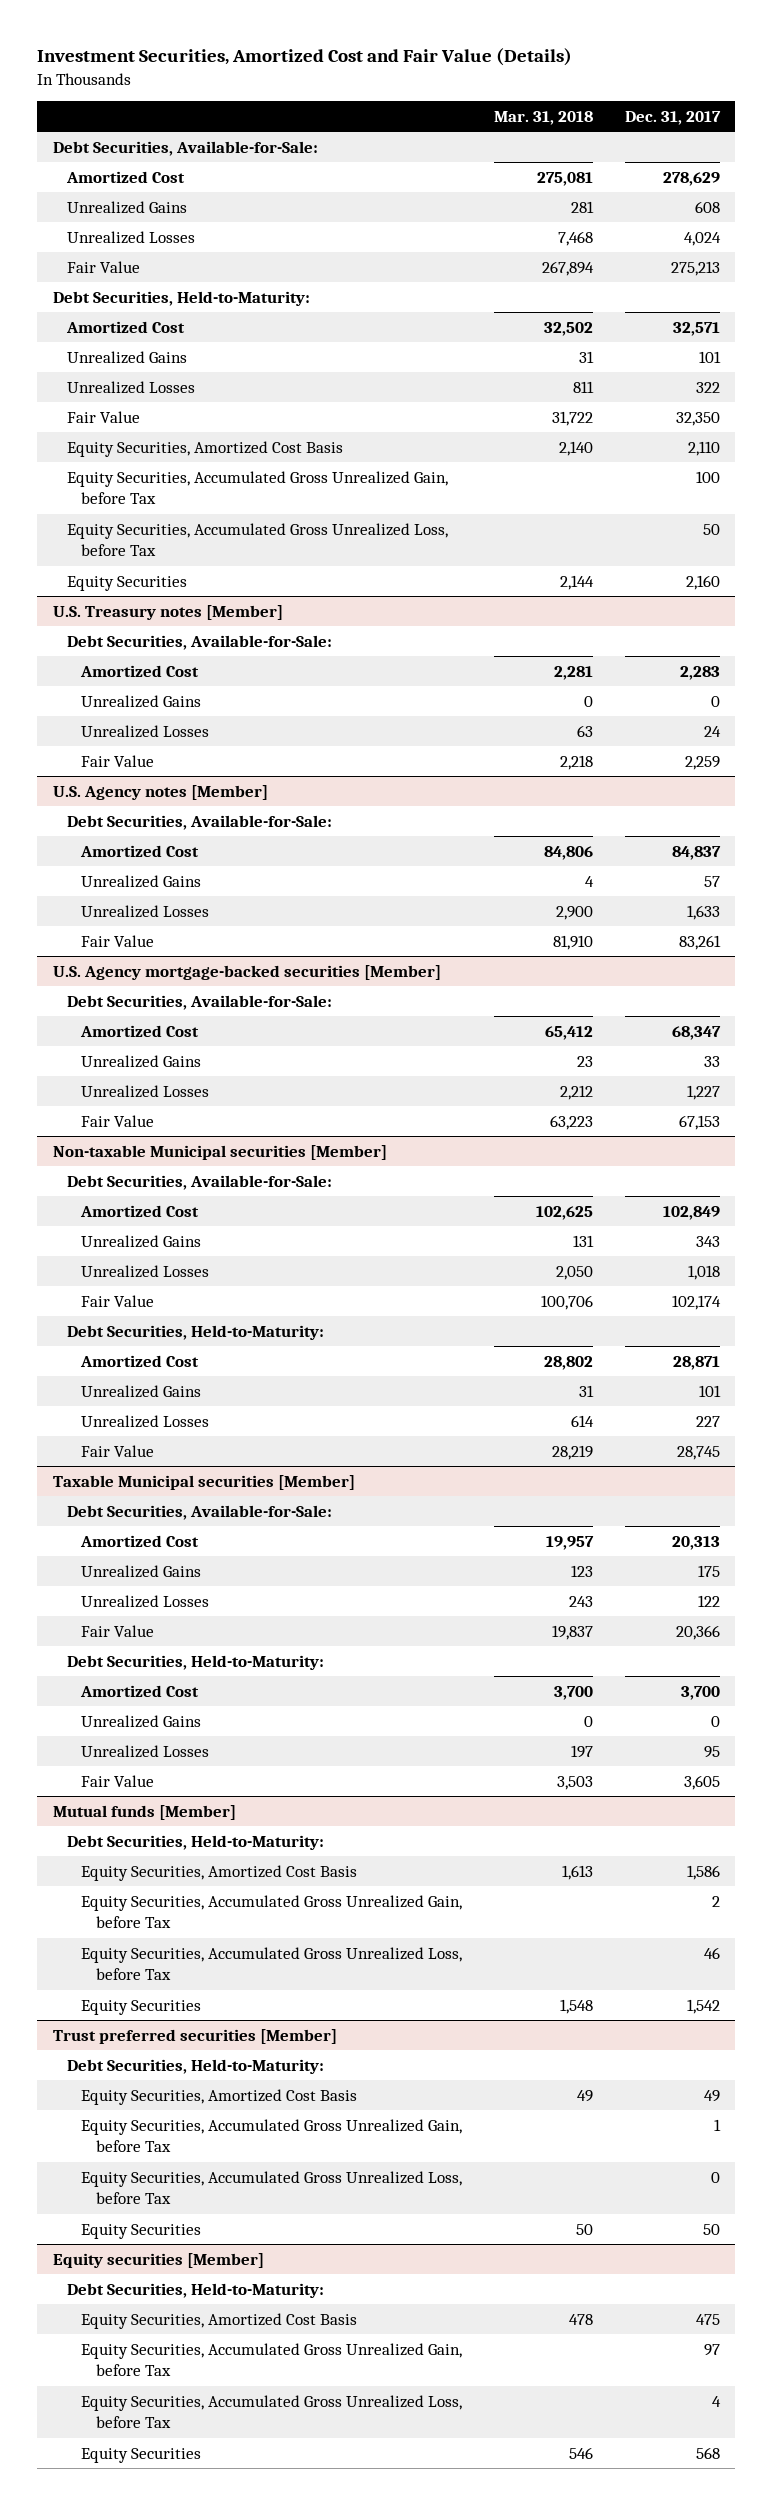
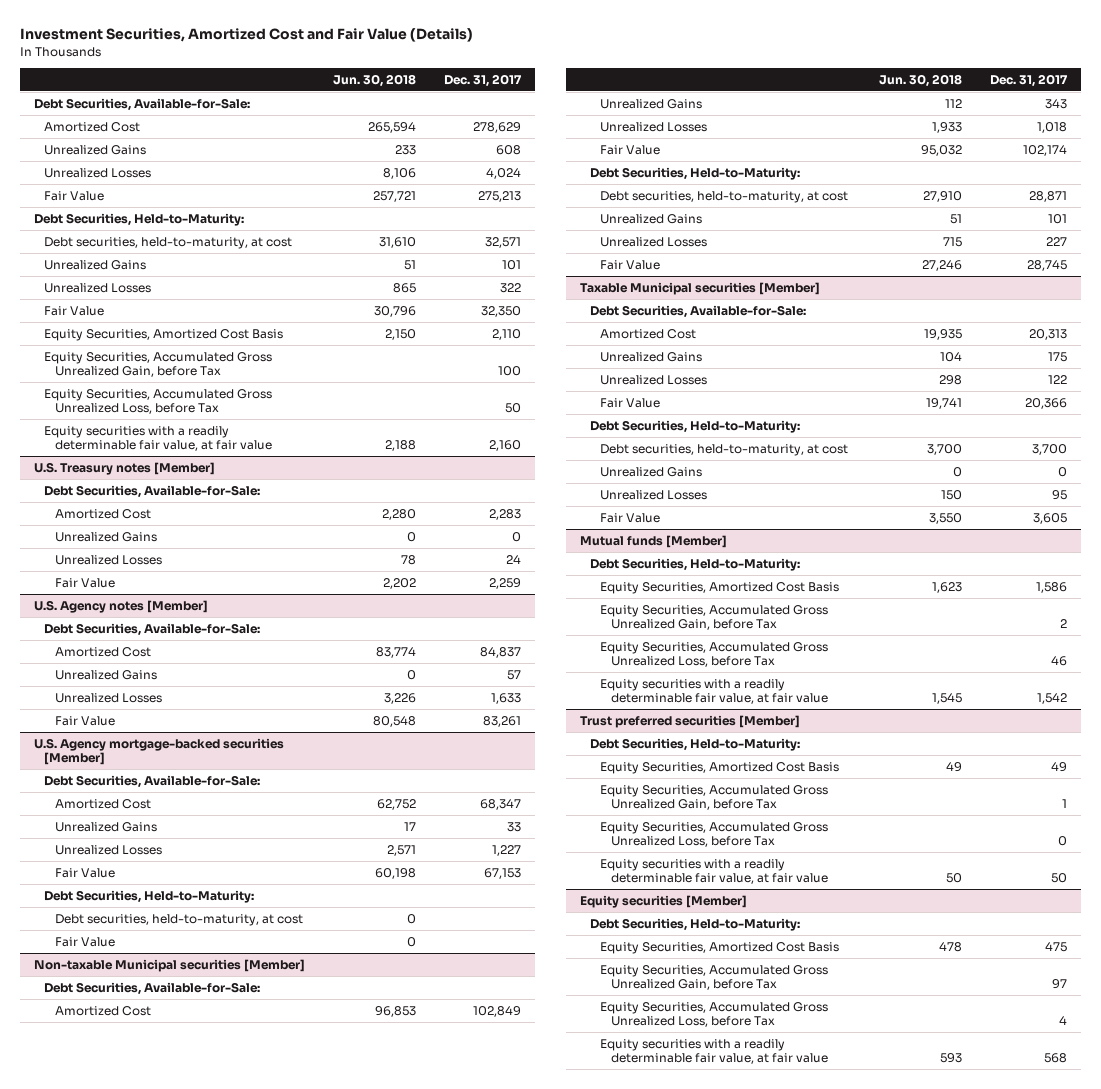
- | Mar. 31, 2018 | Dec. 31, 2017
+ | Jun. 30, 2018 | Dec. 31, 2017
- Amortized Cost | 32,502 | 32,571
+ Debt securities, held-to-maturity, at cost | 31,610 | 32,571
- Equity Securities | 2,144 | 2,160
+ Equity securities with a readily determinable fair value, at fair value | 2,188 | 2,160
@ U.S. Agency mortgage-backed securities [Member]
+ Debt Securities, Held-to-Maturity:
+ Debt securities, held-to-maturity, at cost | 0 |
+ Fair Value | 0 |
@ Non-taxable Municipal securities [Member]
- Amortized Cost | 28,802 | 28,871
+ Debt securities, held-to-maturity, at cost | 27,910 | 28,871
@ Taxable Municipal securities [Member]
- Amortized Cost | 3,700 | 3,700
+ Debt securities, held-to-maturity, at cost | 3,700 | 3,700
@ Mutual funds [Member]
- Equity Securities | 1,548 | 1,542
+ Equity securities with a readily determinable fair value, at fair value | 1,545 | 1,542
@ Trust preferred securities [Member]
- Equity Securities | 50 | 50
+ Equity securities with a readily determinable fair value, at fair value | 50 | 50
@ Equity securities [Member]
- Equity Securities | 546 | 568
+ Equity securities with a readily determinable fair value, at fair value | 593 | 568

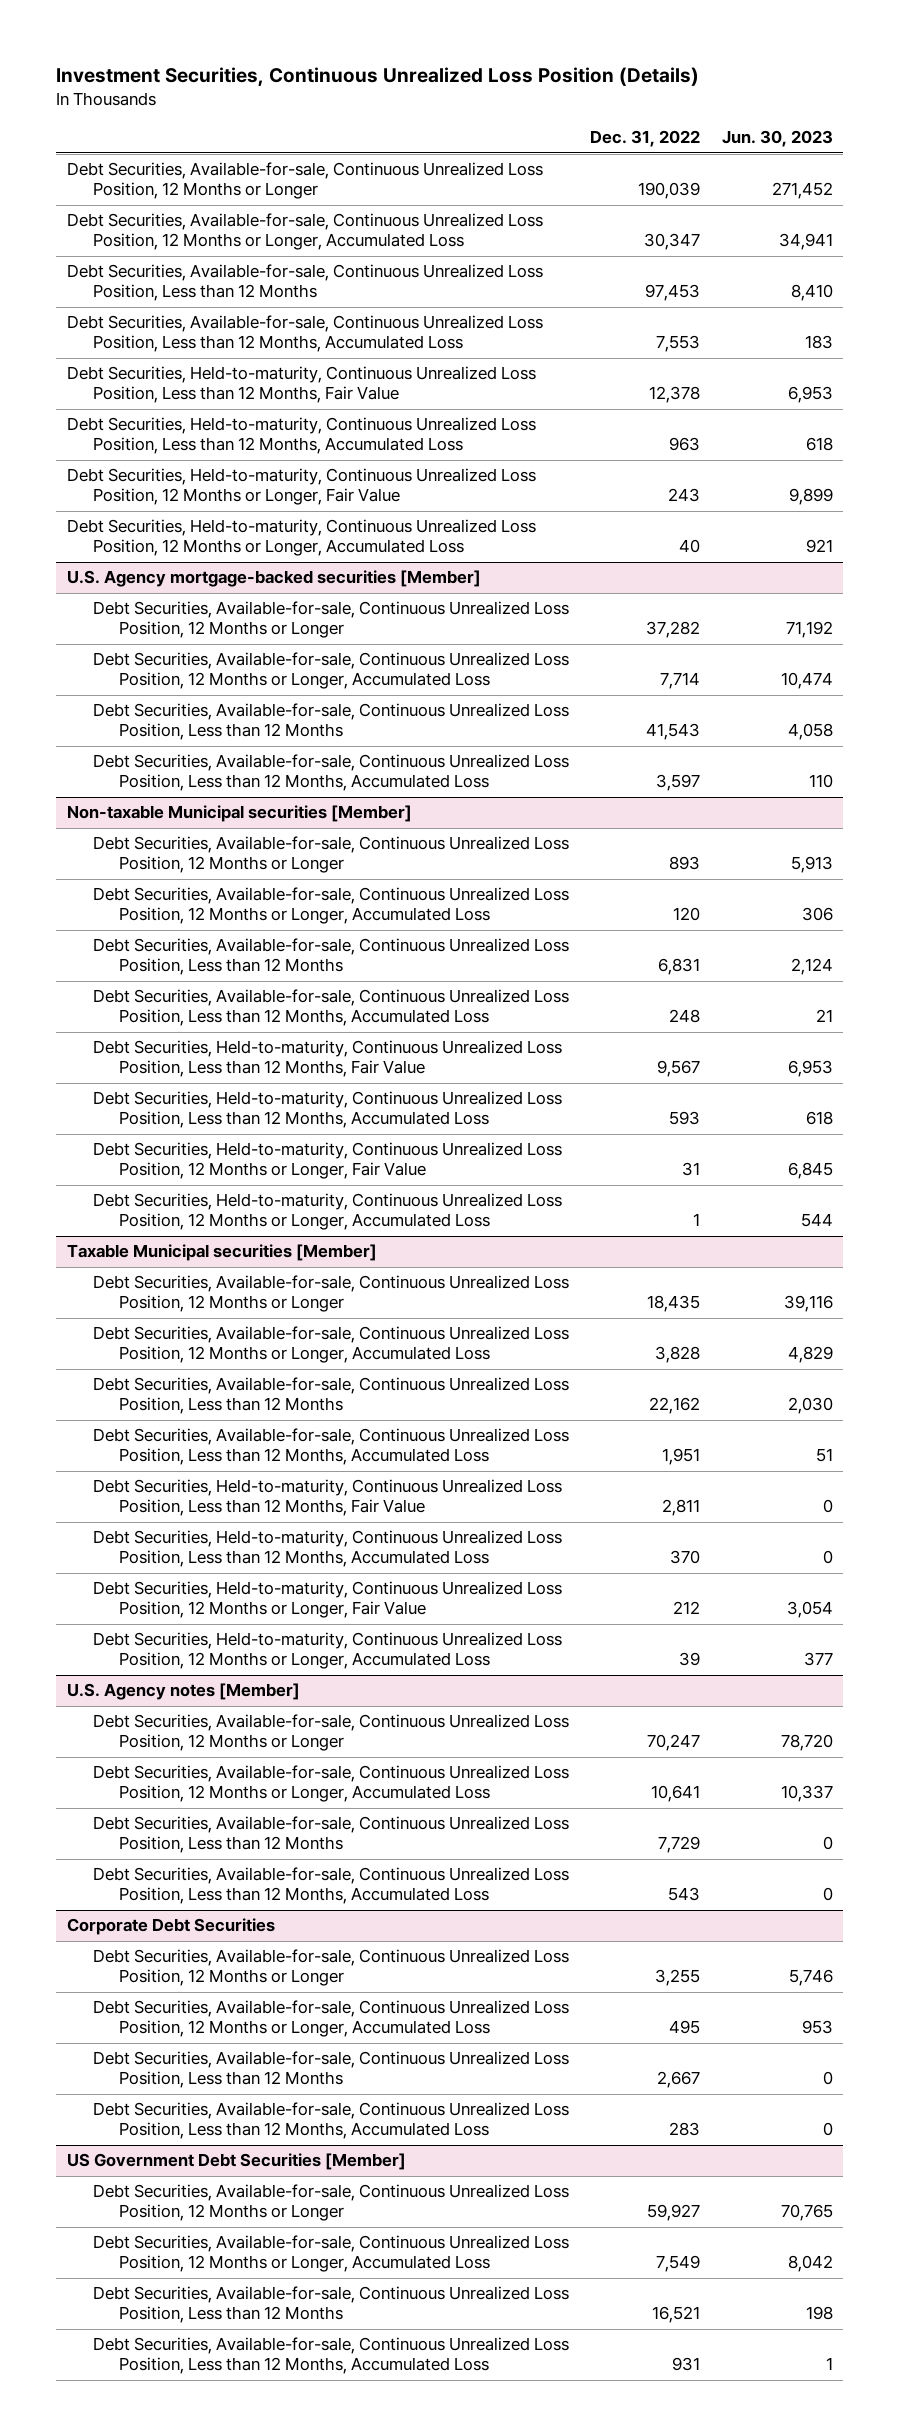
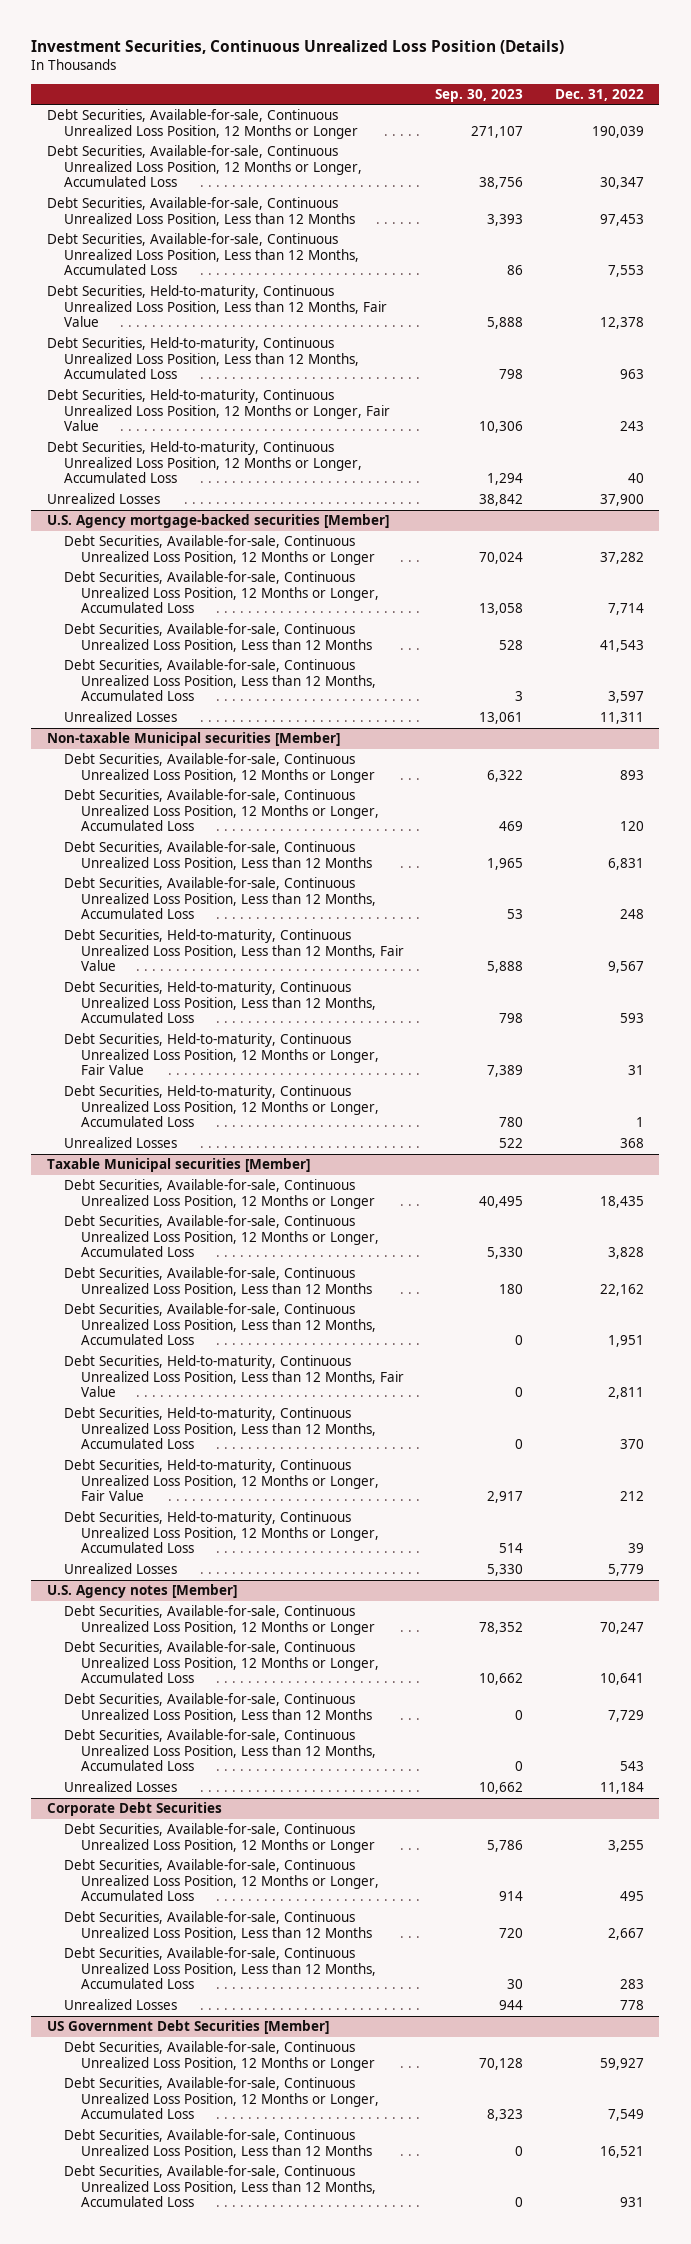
- | Dec. 31, 2022 | Jun. 30, 2023
+ | Sep. 30, 2023 | Dec. 31, 2022
+ Unrealized Losses | 38,842 | 37,900
@ U.S. Agency mortgage-backed securities [Member]
+ Unrealized Losses | 13,061 | 11,311
@ Non-taxable Municipal securities [Member]
+ Unrealized Losses | 522 | 368
@ Taxable Municipal securities [Member]
+ Unrealized Losses | 5,330 | 5,779
@ U.S. Agency notes [Member]
+ Unrealized Losses | 10,662 | 11,184
@ Corporate Debt Securities
+ Unrealized Losses | 944 | 778

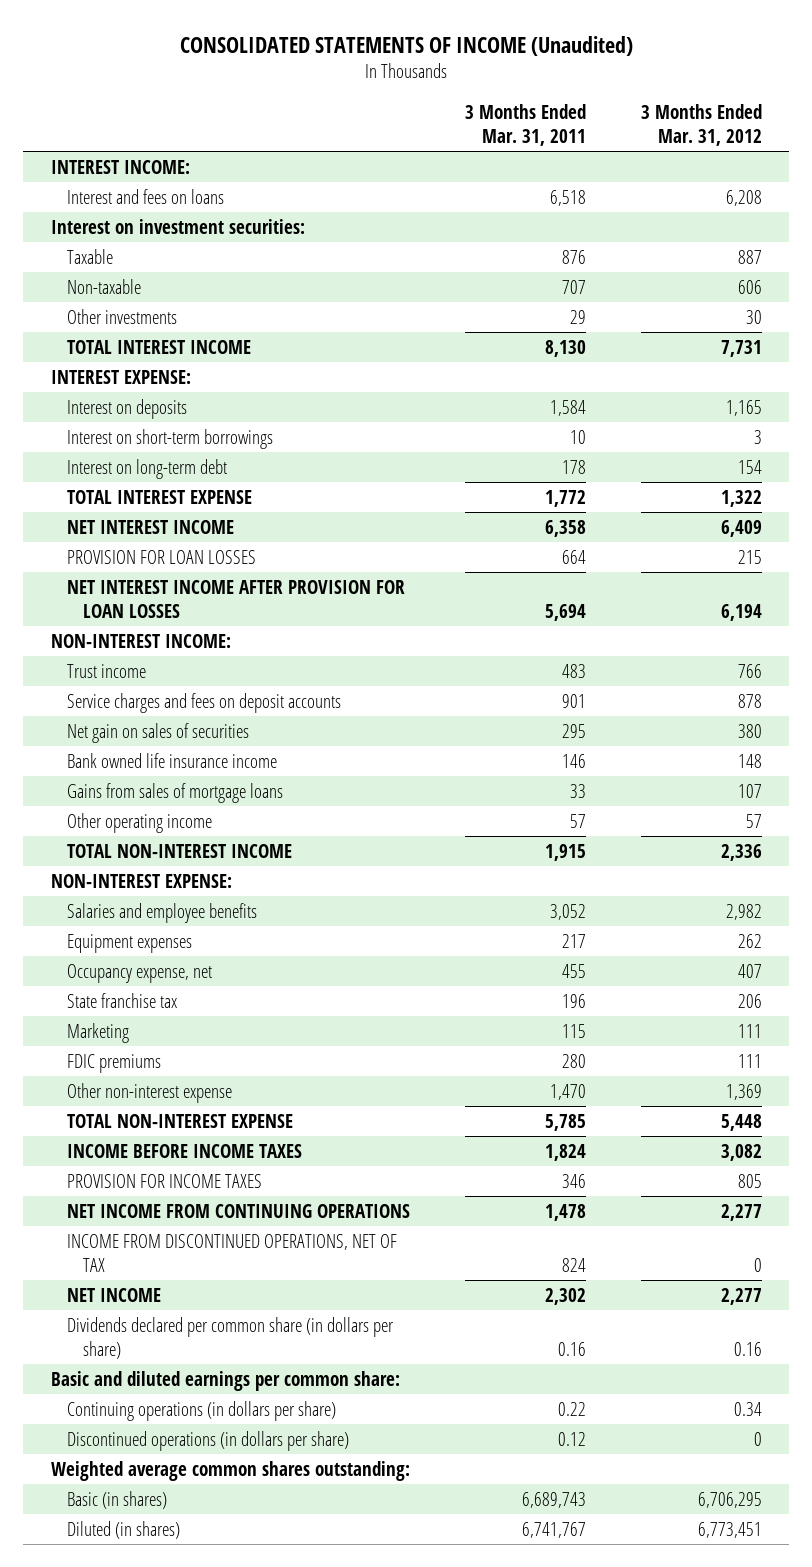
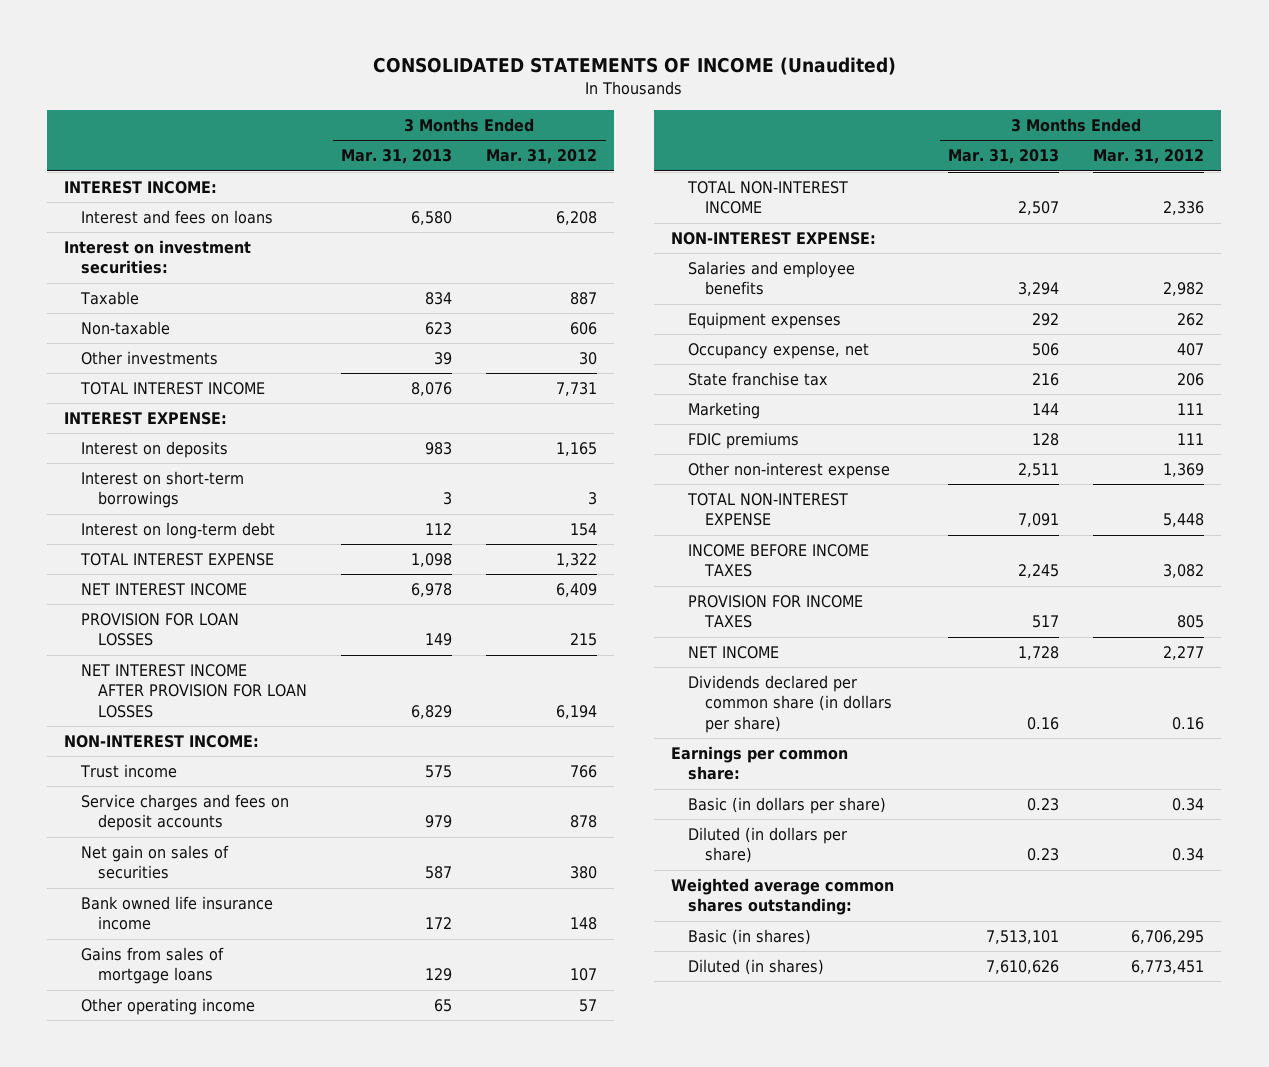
- | 3 Months Ended Mar. 31, 2011 | 3 Months Ended Mar. 31, 2012
+ | 3 Months Ended Mar. 31, 2013 | 3 Months Ended Mar. 31, 2012
- NET INCOME FROM CONTINUING OPERATIONS | 1,478 | 2,277
- INCOME FROM DISCONTINUED OPERATIONS, NET OF TAX | 824 | 0
- Basic and diluted earnings per common share:
- Continuing operations (in dollars per share) | 0.22 | 0.34
- Discontinued operations (in dollars per share) | 0.12 | 0
+ Earnings per common share:
+ Basic (in dollars per share) | 0.23 | 0.34
+ Diluted (in dollars per share) | 0.23 | 0.34

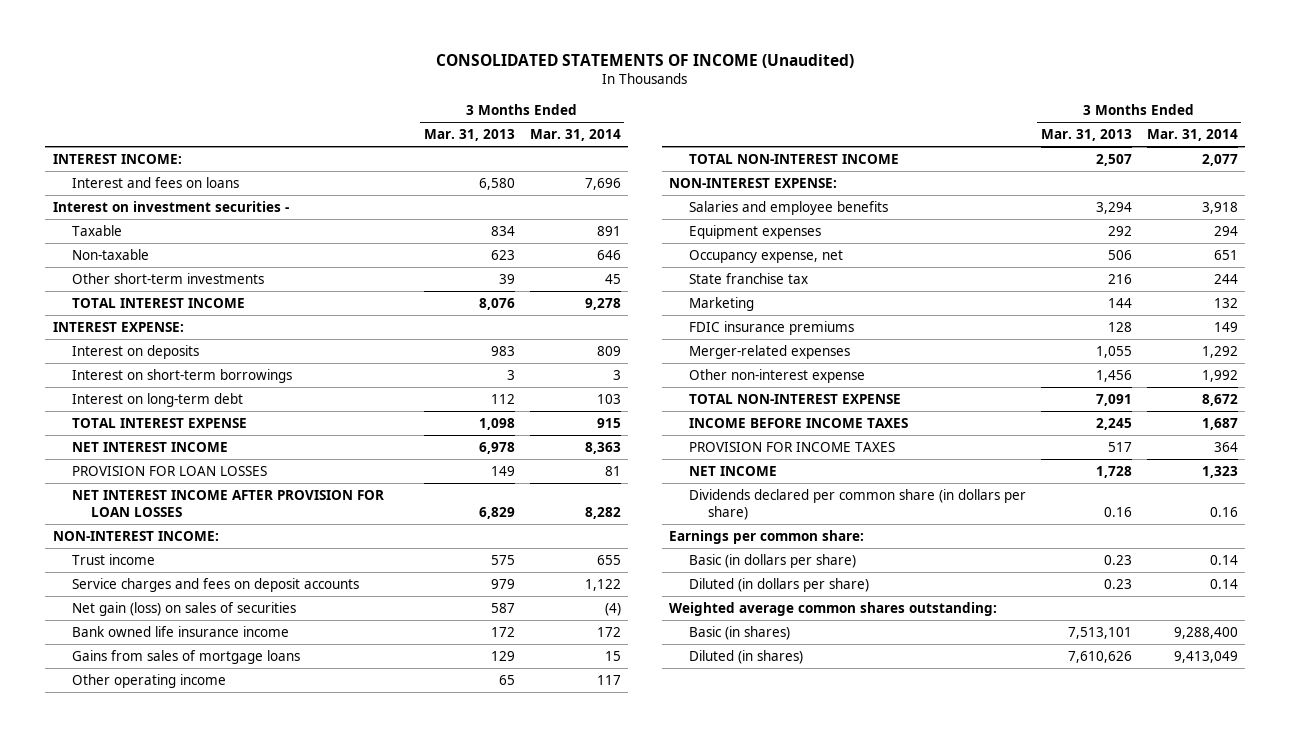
- | 3 Months Ended Mar. 31, 2013 | 3 Months Ended Mar. 31, 2012
+ | 3 Months Ended Mar. 31, 2013 | 3 Months Ended Mar. 31, 2014
- Interest on investment securities:
+ Interest on investment securities -
- Other investments | 39 | 30
+ Other short-term investments | 39 | 45
- Net gain on sales of securities | 587 | 380
+ Net gain (loss) on sales of securities | 587 | (4)
- FDIC premiums | 128 | 111
- Other non-interest expense | 2,511 | 1,369
+ FDIC insurance premiums | 128 | 149
+ Merger-related expenses | 1,055 | 1,292
+ Other non-interest expense | 1,456 | 1,992

